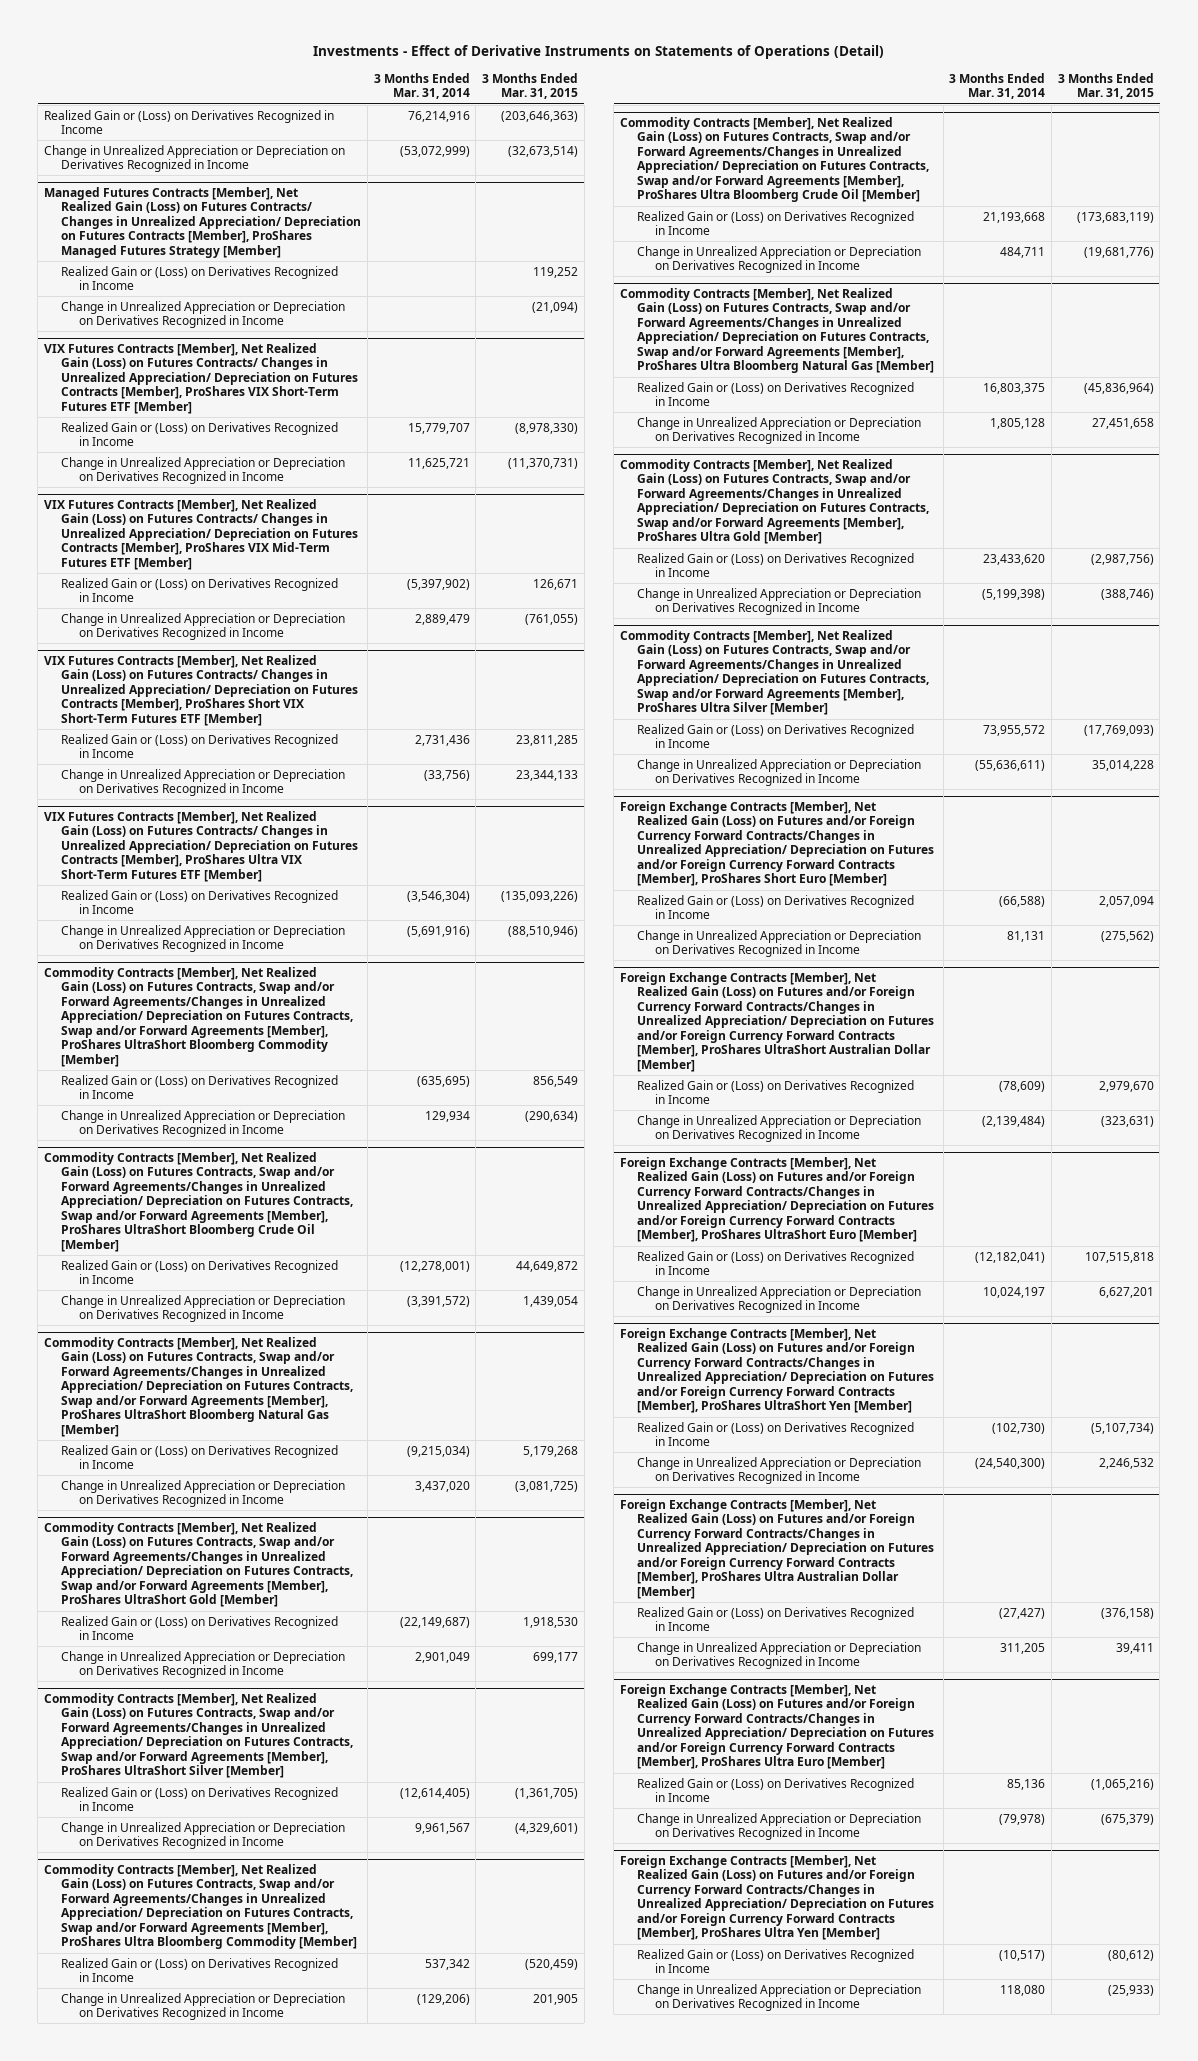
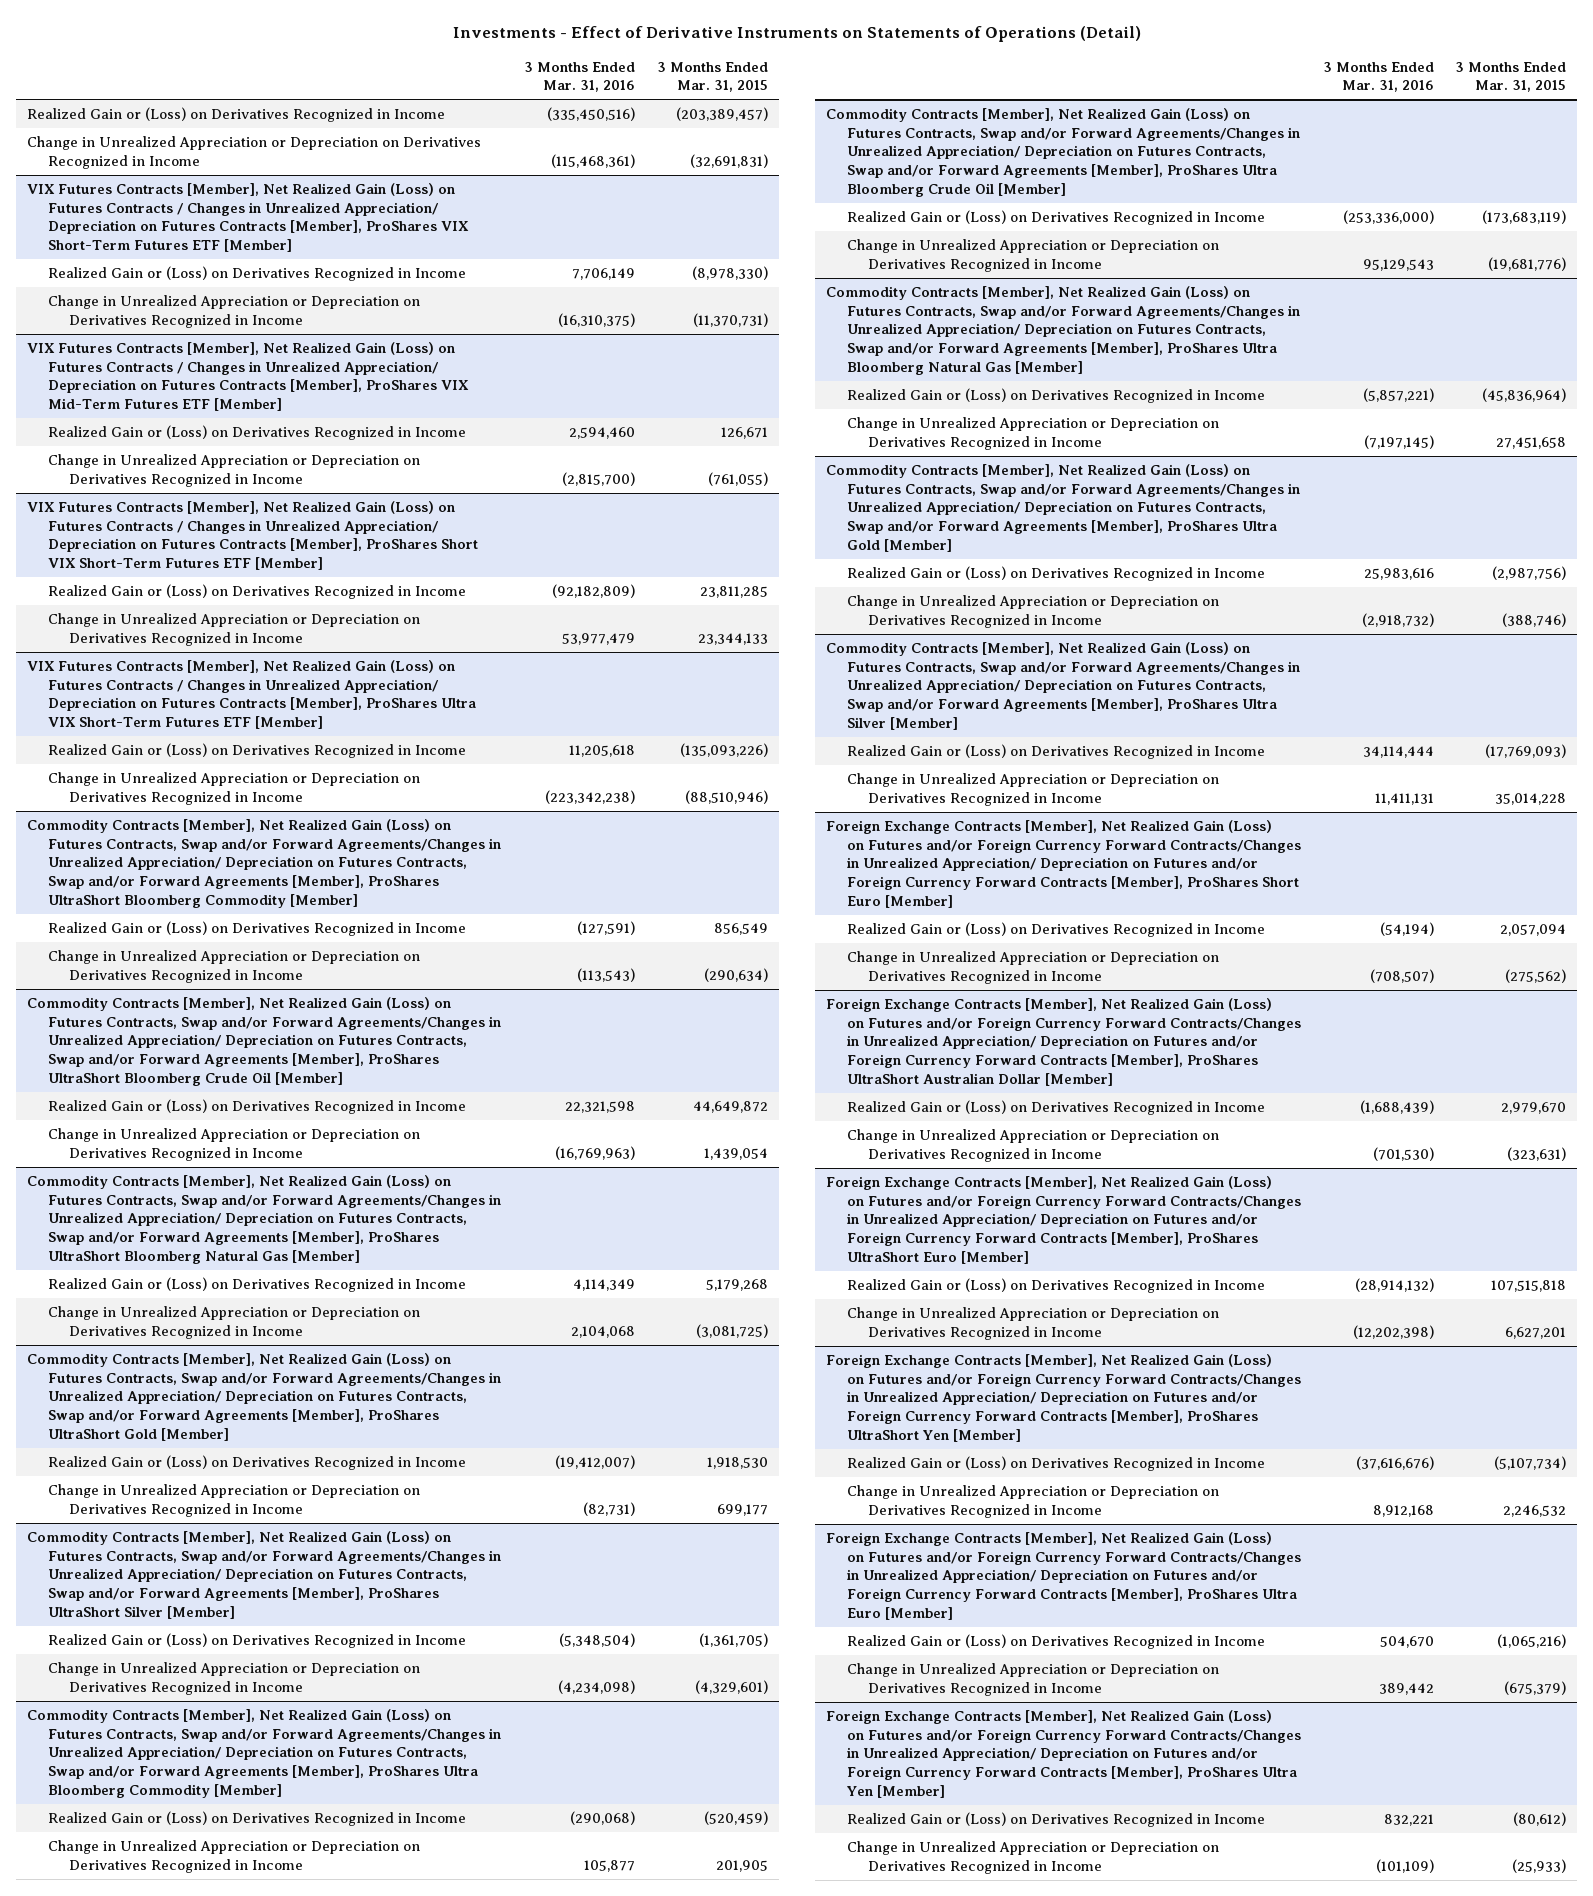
- | 3 Months Ended Mar. 31, 2014 | 3 Months Ended Mar. 31, 2015
+ | 3 Months Ended Mar. 31, 2016 | 3 Months Ended Mar. 31, 2015
- Realized Gain or (Loss) on Derivatives Recognized in Income | 76,214,916 | (203,646,363)
- Change in Unrealized Appreciation or Depreciation on Derivatives Recognized in Income | (53,072,999) | (32,673,514)
- Managed Futures Contracts [Member], Net Realized Gain (Loss) on Futures Contracts/ Changes in Unrealized Appreciation/ Depreciation on Futures Contracts [Member], ProShares Managed Futures Strategy [Member]
- Realized Gain or (Loss) on Derivatives Recognized in Income | | 119,252
- Change in Unrealized Appreciation or Depreciation on Derivatives Recognized in Income | | (21,094)
- VIX Futures Contracts [Member], Net Realized Gain (Loss) on Futures Contracts/ Changes in Unrealized Appreciation/ Depreciation on Futures Contracts [Member], ProShares VIX Short-Term Futures ETF [Member]
+ Realized Gain or (Loss) on Derivatives Recognized in Income | (335,450,516) | (203,389,457)
+ Change in Unrealized Appreciation or Depreciation on Derivatives Recognized in Income | (115,468,361) | (32,691,831)
+ VIX Futures Contracts [Member], Net Realized Gain (Loss) on Futures Contracts / Changes in Unrealized Appreciation/ Depreciation on Futures Contracts [Member], ProShares VIX Short-Term Futures ETF [Member]
- VIX Futures Contracts [Member], Net Realized Gain (Loss) on Futures Contracts/ Changes in Unrealized Appreciation/ Depreciation on Futures Contracts [Member], ProShares VIX Mid-Term Futures ETF [Member]
+ VIX Futures Contracts [Member], Net Realized Gain (Loss) on Futures Contracts / Changes in Unrealized Appreciation/ Depreciation on Futures Contracts [Member], ProShares VIX Mid-Term Futures ETF [Member]
- VIX Futures Contracts [Member], Net Realized Gain (Loss) on Futures Contracts/ Changes in Unrealized Appreciation/ Depreciation on Futures Contracts [Member], ProShares Short VIX Short-Term Futures ETF [Member]
+ VIX Futures Contracts [Member], Net Realized Gain (Loss) on Futures Contracts / Changes in Unrealized Appreciation/ Depreciation on Futures Contracts [Member], ProShares Short VIX Short-Term Futures ETF [Member]
- VIX Futures Contracts [Member], Net Realized Gain (Loss) on Futures Contracts/ Changes in Unrealized Appreciation/ Depreciation on Futures Contracts [Member], ProShares Ultra VIX Short-Term Futures ETF [Member]
+ VIX Futures Contracts [Member], Net Realized Gain (Loss) on Futures Contracts / Changes in Unrealized Appreciation/ Depreciation on Futures Contracts [Member], ProShares Ultra VIX Short-Term Futures ETF [Member]
- Foreign Exchange Contracts [Member], Net Realized Gain (Loss) on Futures and/or Foreign Currency Forward Contracts/Changes in Unrealized Appreciation/ Depreciation on Futures and/or Foreign Currency Forward Contracts [Member], ProShares Ultra Australian Dollar [Member]
- Realized Gain or (Loss) on Derivatives Recognized in Income | (27,427) | (376,158)
- Change in Unrealized Appreciation or Depreciation on Derivatives Recognized in Income | 311,205 | 39,411

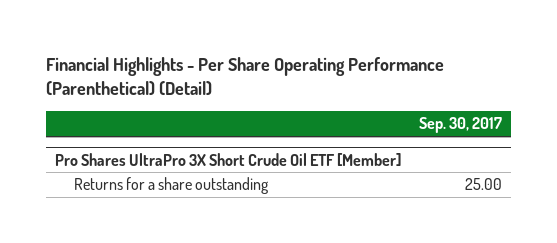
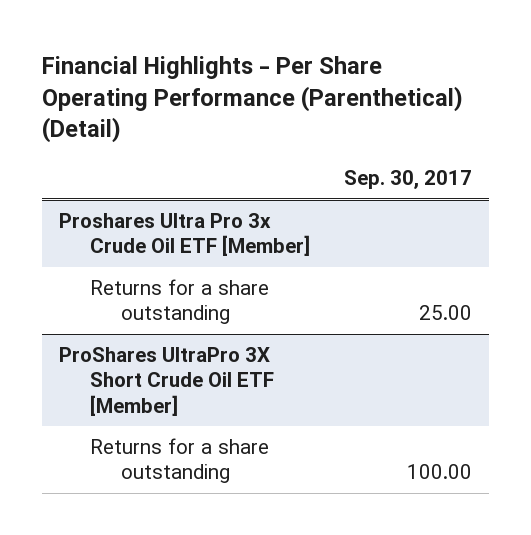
- Pro Shares UltraPro 3X Short Crude Oil ETF [Member]
+ Proshares Ultra Pro 3x Crude Oil ETF [Member]
+ ProShares UltraPro 3X Short Crude Oil ETF [Member]
+ Returns for a share outstanding | 100.00

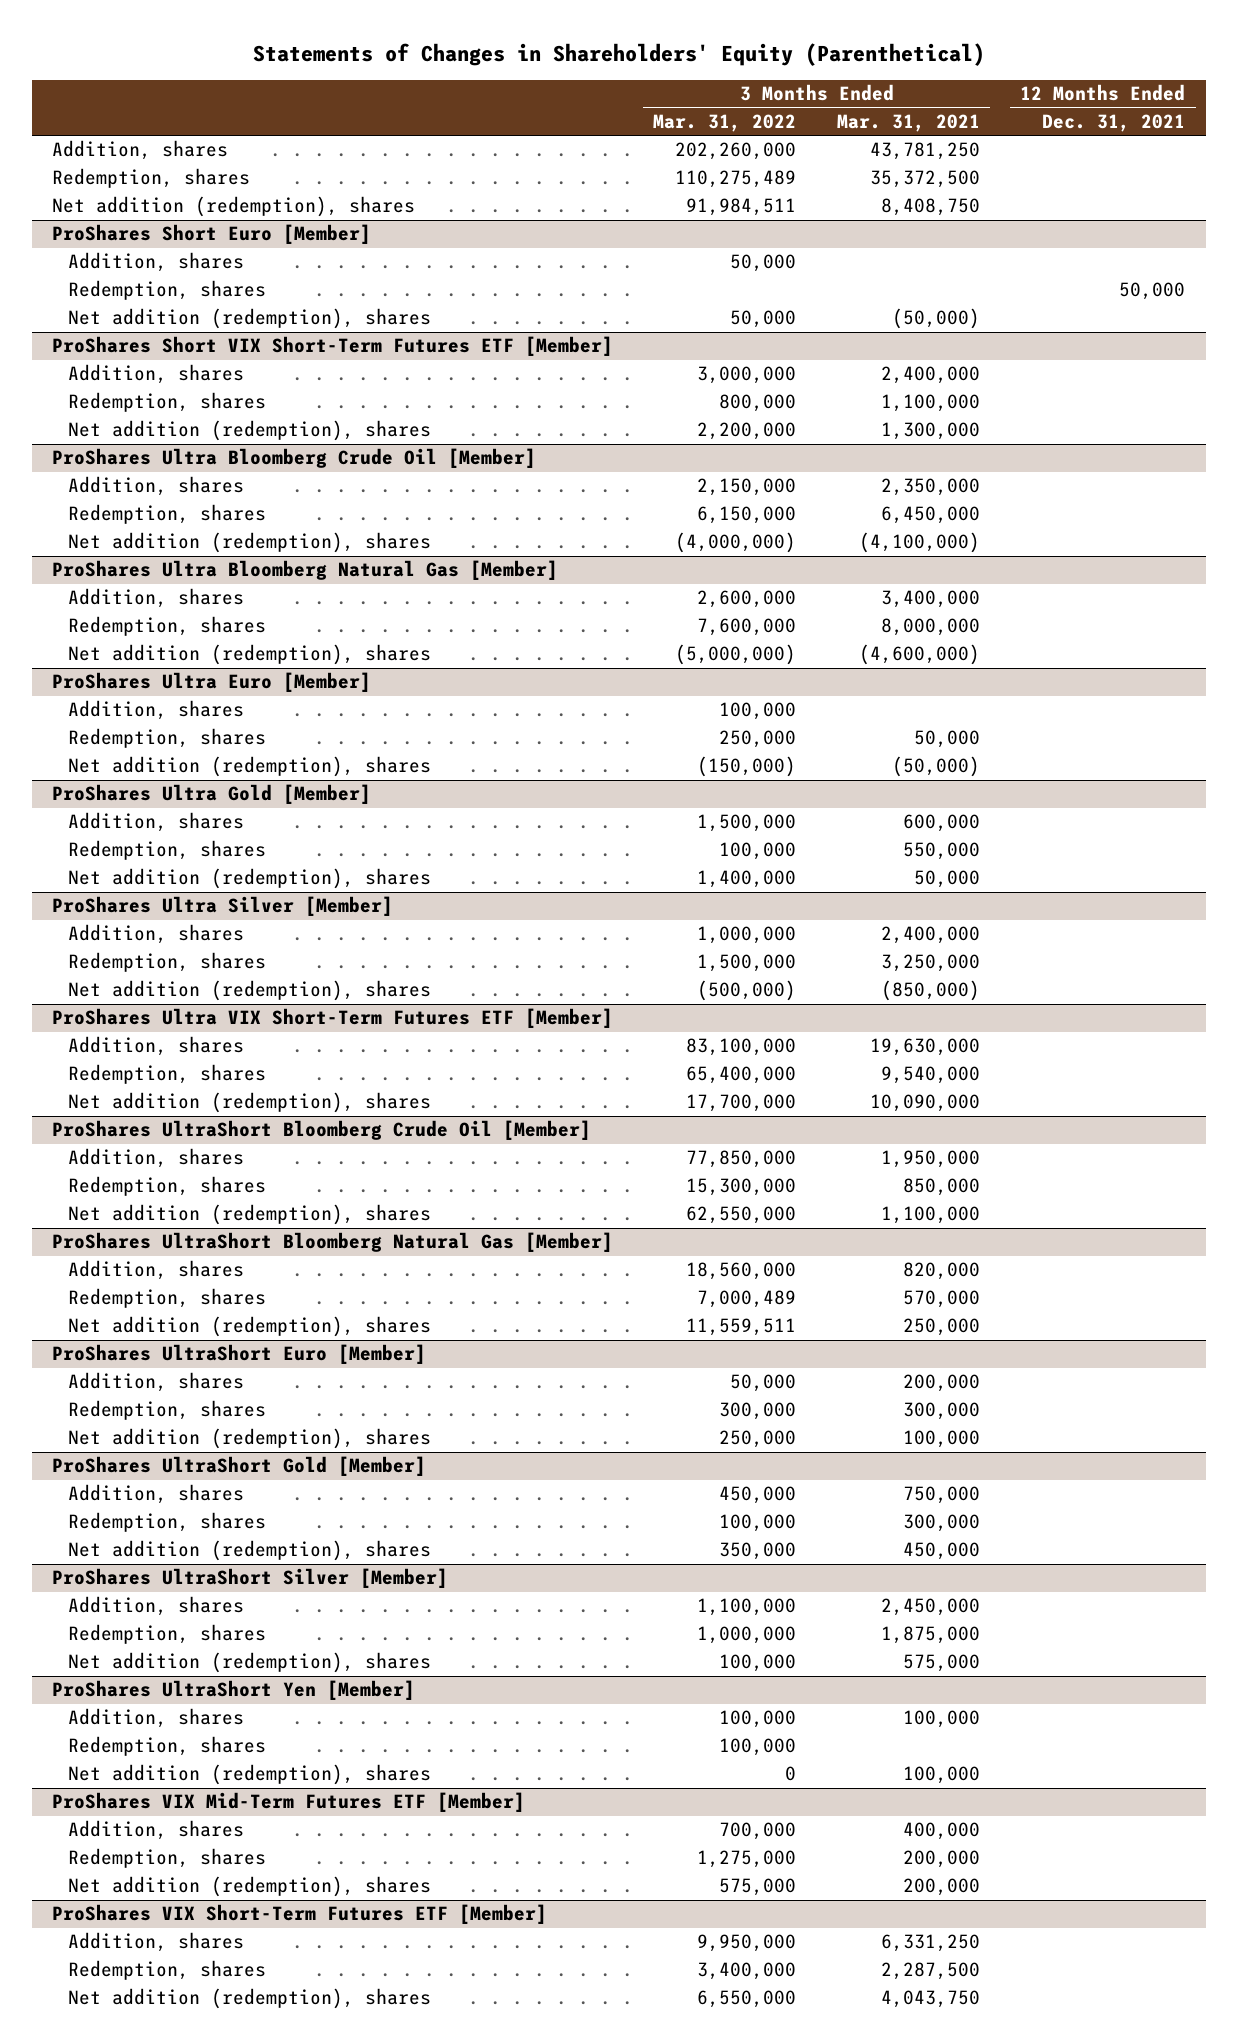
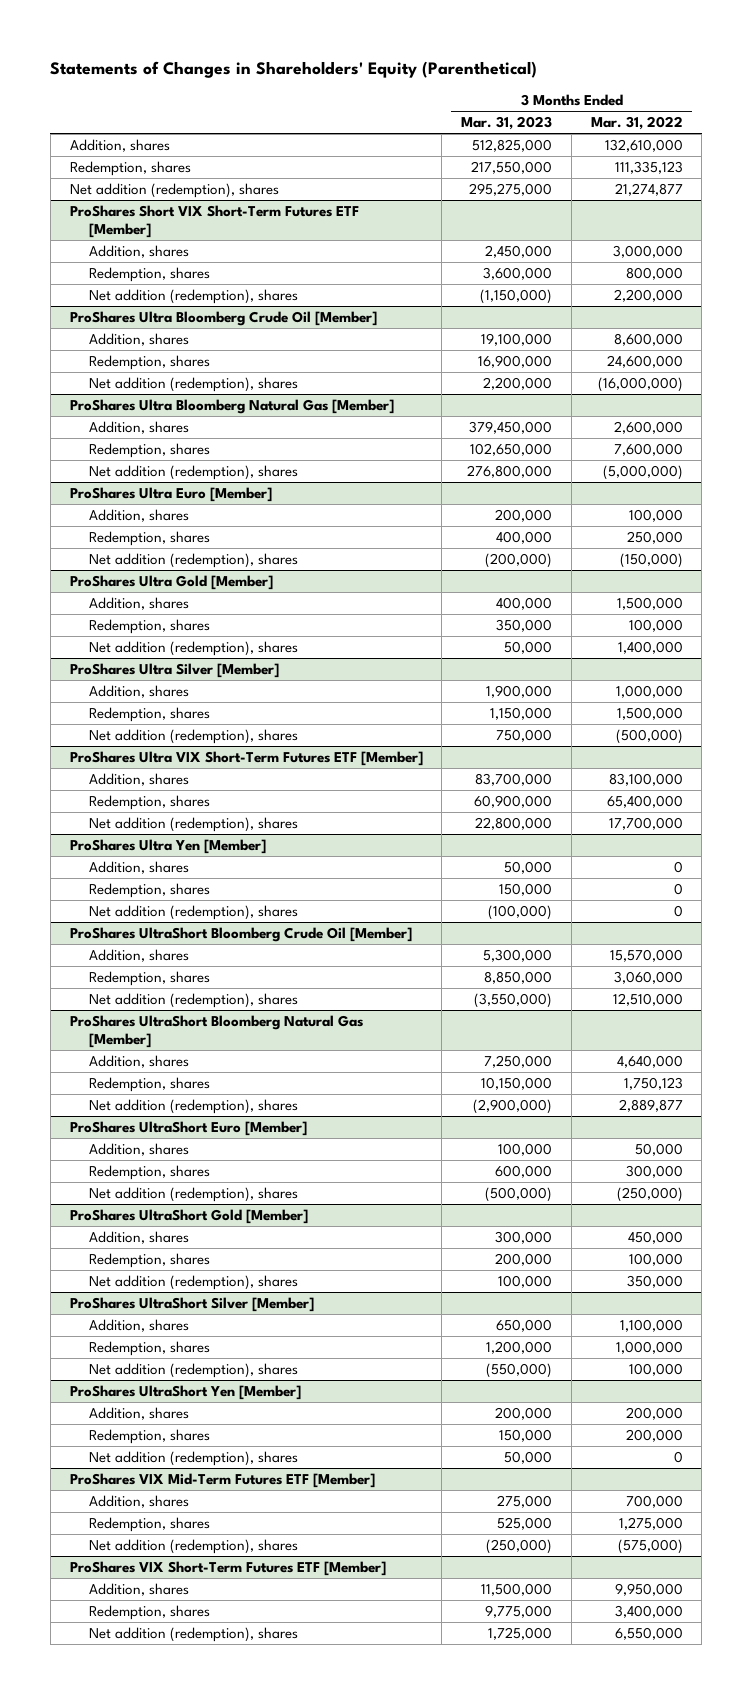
- | 3 Months Ended Mar. 31, 2022 | 3 Months Ended Mar. 31, 2021 | 12 Months Ended Dec. 31, 2021
+ | 3 Months Ended Mar. 31, 2023 | 3 Months Ended Mar. 31, 2022
- Addition, shares | 202,260,000 | 43,781,250 |
- Redemption, shares | 110,275,489 | 35,372,500 |
- Net addition (redemption), shares | 91,984,511 | 8,408,750 |
- ProShares Short Euro [Member]
- Addition, shares | 50,000 | |
- Redemption, shares | | | 50,000
- Net addition (redemption), shares | 50,000 | (50,000) |
+ Addition, shares | 512,825,000 | 132,610,000
+ Redemption, shares | 217,550,000 | 111,335,123
+ Net addition (redemption), shares | 295,275,000 | 21,274,877
@ ProShares Ultra Bloomberg Crude Oil [Member]
- Addition, shares | 2,150,000 | 2,350,000 |
- Redemption, shares | 6,150,000 | 6,450,000 |
- Net addition (redemption), shares | (4,000,000) | (4,100,000) |
+ Addition, shares | 19,100,000 | 8,600,000
+ Redemption, shares | 16,900,000 | 24,600,000
+ Net addition (redemption), shares | 2,200,000 | (16,000,000)
+ ProShares Ultra Yen [Member]
+ Addition, shares | 50,000 | 0
+ Redemption, shares | 150,000 | 0
+ Net addition (redemption), shares | (100,000) | 0
@ ProShares UltraShort Bloomberg Crude Oil [Member]
- Addition, shares | 77,850,000 | 1,950,000 |
- Redemption, shares | 15,300,000 | 850,000 |
- Net addition (redemption), shares | 62,550,000 | 1,100,000 |
+ Addition, shares | 5,300,000 | 15,570,000
+ Redemption, shares | 8,850,000 | 3,060,000
+ Net addition (redemption), shares | (3,550,000) | 12,510,000
@ ProShares UltraShort Bloomberg Natural Gas [Member]
- Addition, shares | 18,560,000 | 820,000 |
- Redemption, shares | 7,000,489 | 570,000 |
- Net addition (redemption), shares | 11,559,511 | 250,000 |
+ Addition, shares | 7,250,000 | 4,640,000
+ Redemption, shares | 10,150,000 | 1,750,123
+ Net addition (redemption), shares | (2,900,000) | 2,889,877
@ ProShares UltraShort Euro [Member]
- Net addition (redemption), shares | 250,000 | 100,000 |
+ Net addition (redemption), shares | (500,000) | (250,000)
@ ProShares UltraShort Yen [Member]
- Addition, shares | 100,000 | 100,000 |
- Redemption, shares | 100,000 | |
+ Addition, shares | 200,000 | 200,000
+ Redemption, shares | 150,000 | 200,000
@ ProShares VIX Mid-Term Futures ETF [Member]
- Net addition (redemption), shares | 575,000 | 200,000 |
+ Net addition (redemption), shares | (250,000) | (575,000)

